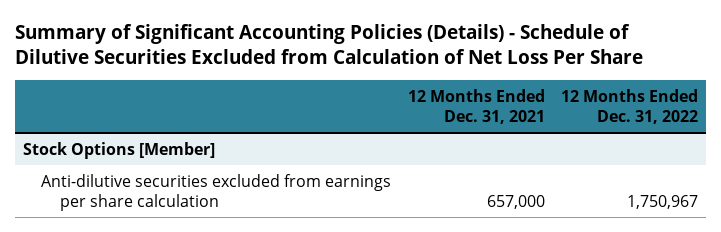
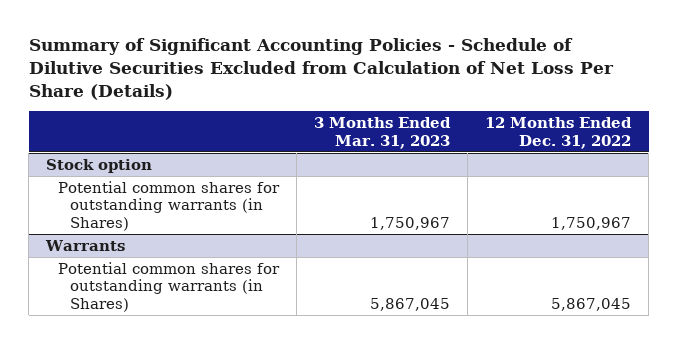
- Summary of Significant Accounting Policies (Details) - Schedule of Dilutive Securities Excluded from Calculation of Net Loss Per Share
+ Summary of Significant Accounting Policies - Schedule of Dilutive Securities Excluded from Calculation of Net Loss Per Share (Details)
- | 12 Months Ended Dec. 31, 2021 | 12 Months Ended Dec. 31, 2022
+ | 3 Months Ended Mar. 31, 2023 | 12 Months Ended Dec. 31, 2022
- Stock Options [Member]
- Anti-dilutive securities excluded from earnings per share calculation | 657,000 | 1,750,967
+ Stock option
+ Potential common shares for outstanding warrants (in Shares) | 1,750,967 | 1,750,967
+ Warrants
+ Potential common shares for outstanding warrants (in Shares) | 5,867,045 | 5,867,045

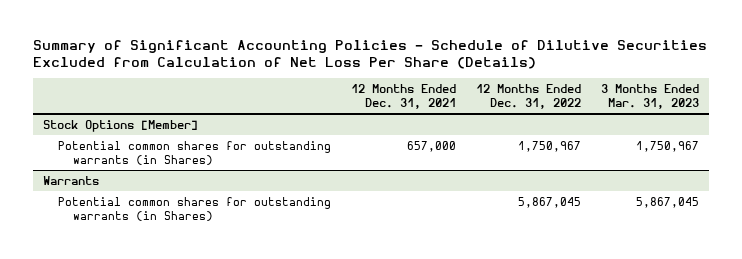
- | 3 Months Ended Mar. 31, 2023 | 12 Months Ended Dec. 31, 2022
+ | 12 Months Ended Dec. 31, 2021 | 12 Months Ended Dec. 31, 2022 | 3 Months Ended Mar. 31, 2023
- Stock option
+ Stock Options [Member]

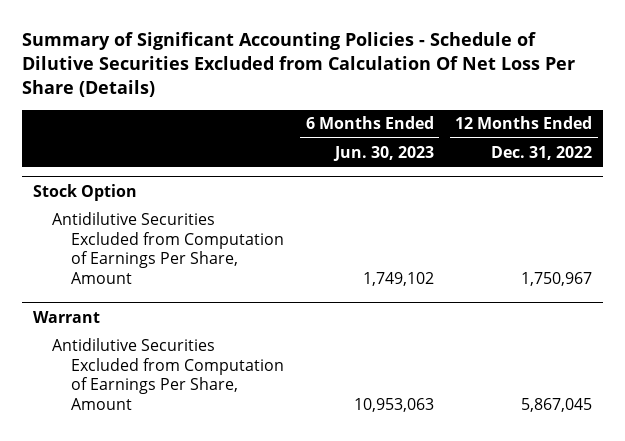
- Summary of Significant Accounting Policies - Schedule of Dilutive Securities Excluded from Calculation of Net Loss Per Share (Details)
+ Summary of Significant Accounting Policies - Schedule of Dilutive Securities Excluded from Calculation Of Net Loss Per Share (Details)
- | 12 Months Ended Dec. 31, 2021 | 12 Months Ended Dec. 31, 2022 | 3 Months Ended Mar. 31, 2023
+ | 6 Months Ended Jun. 30, 2023 | 12 Months Ended Dec. 31, 2022
- Stock Options [Member]
- Potential common shares for outstanding warrants (in Shares) | 657,000 | 1,750,967 | 1,750,967
- Warrants
- Potential common shares for outstanding warrants (in Shares) | | 5,867,045 | 5,867,045
+ Stock Option
+ Antidilutive Securities Excluded from Computation of Earnings Per Share, Amount | 1,749,102 | 1,750,967
+ Warrant
+ Antidilutive Securities Excluded from Computation of Earnings Per Share, Amount | 10,953,063 | 5,867,045

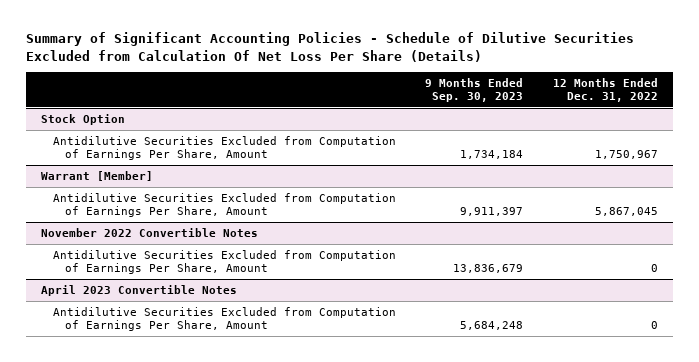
- | 6 Months Ended Jun. 30, 2023 | 12 Months Ended Dec. 31, 2022
+ | 9 Months Ended Sep. 30, 2023 | 12 Months Ended Dec. 31, 2022
- Warrant
+ Warrant [Member]
+ November 2022 Convertible Notes
+ Antidilutive Securities Excluded from Computation of Earnings Per Share, Amount | 13,836,679 | 0
+ April 2023 Convertible Notes
+ Antidilutive Securities Excluded from Computation of Earnings Per Share, Amount | 5,684,248 | 0

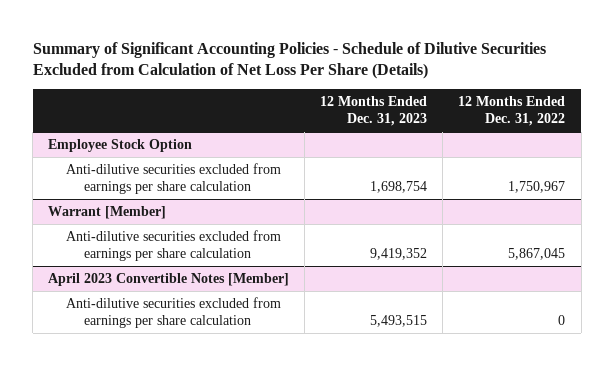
- Summary of Significant Accounting Policies - Schedule of Dilutive Securities Excluded from Calculation Of Net Loss Per Share (Details)
+ Summary of Significant Accounting Policies - Schedule of Dilutive Securities Excluded from Calculation of Net Loss Per Share (Details)
- | 9 Months Ended Sep. 30, 2023 | 12 Months Ended Dec. 31, 2022
+ | 12 Months Ended Dec. 31, 2023 | 12 Months Ended Dec. 31, 2022
- Stock Option
- Antidilutive Securities Excluded from Computation of Earnings Per Share, Amount | 1,734,184 | 1,750,967
+ Employee Stock Option
+ Anti-dilutive securities excluded from earnings per share calculation | 1,698,754 | 1,750,967
@ Warrant [Member]
- Antidilutive Securities Excluded from Computation of Earnings Per Share, Amount | 9,911,397 | 5,867,045
- November 2022 Convertible Notes
- Antidilutive Securities Excluded from Computation of Earnings Per Share, Amount | 13,836,679 | 0
- April 2023 Convertible Notes
- Antidilutive Securities Excluded from Computation of Earnings Per Share, Amount | 5,684,248 | 0
@ Warrant [Member]
+ Anti-dilutive securities excluded from earnings per share calculation | 9,419,352 | 5,867,045
+ April 2023 Convertible Notes [Member]
+ Anti-dilutive securities excluded from earnings per share calculation | 5,493,515 | 0

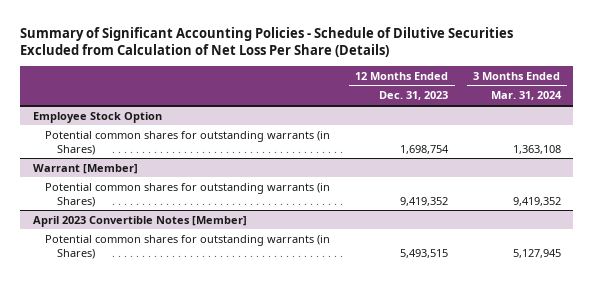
- | 12 Months Ended Dec. 31, 2023 | 12 Months Ended Dec. 31, 2022
+ | 12 Months Ended Dec. 31, 2023 | 3 Months Ended Mar. 31, 2024
@ Employee Stock Option
- Anti-dilutive securities excluded from earnings per share calculation | 1,698,754 | 1,750,967
+ Potential common shares for outstanding warrants (in Shares) | 1,698,754 | 1,363,108
@ Warrant [Member]
- Anti-dilutive securities excluded from earnings per share calculation | 9,419,352 | 5,867,045
+ Potential common shares for outstanding warrants (in Shares) | 9,419,352 | 9,419,352
@ April 2023 Convertible Notes [Member]
- Anti-dilutive securities excluded from earnings per share calculation | 5,493,515 | 0
+ Potential common shares for outstanding warrants (in Shares) | 5,493,515 | 5,127,945

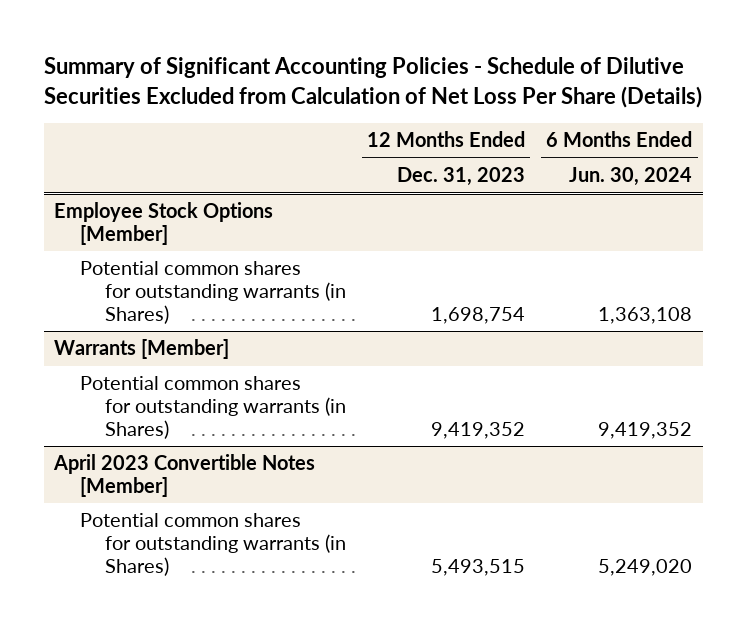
- | 12 Months Ended Dec. 31, 2023 | 3 Months Ended Mar. 31, 2024
+ | 12 Months Ended Dec. 31, 2023 | 6 Months Ended Jun. 30, 2024
- Employee Stock Option
+ Employee Stock Options [Member]
- Warrant [Member]
+ Warrants [Member]

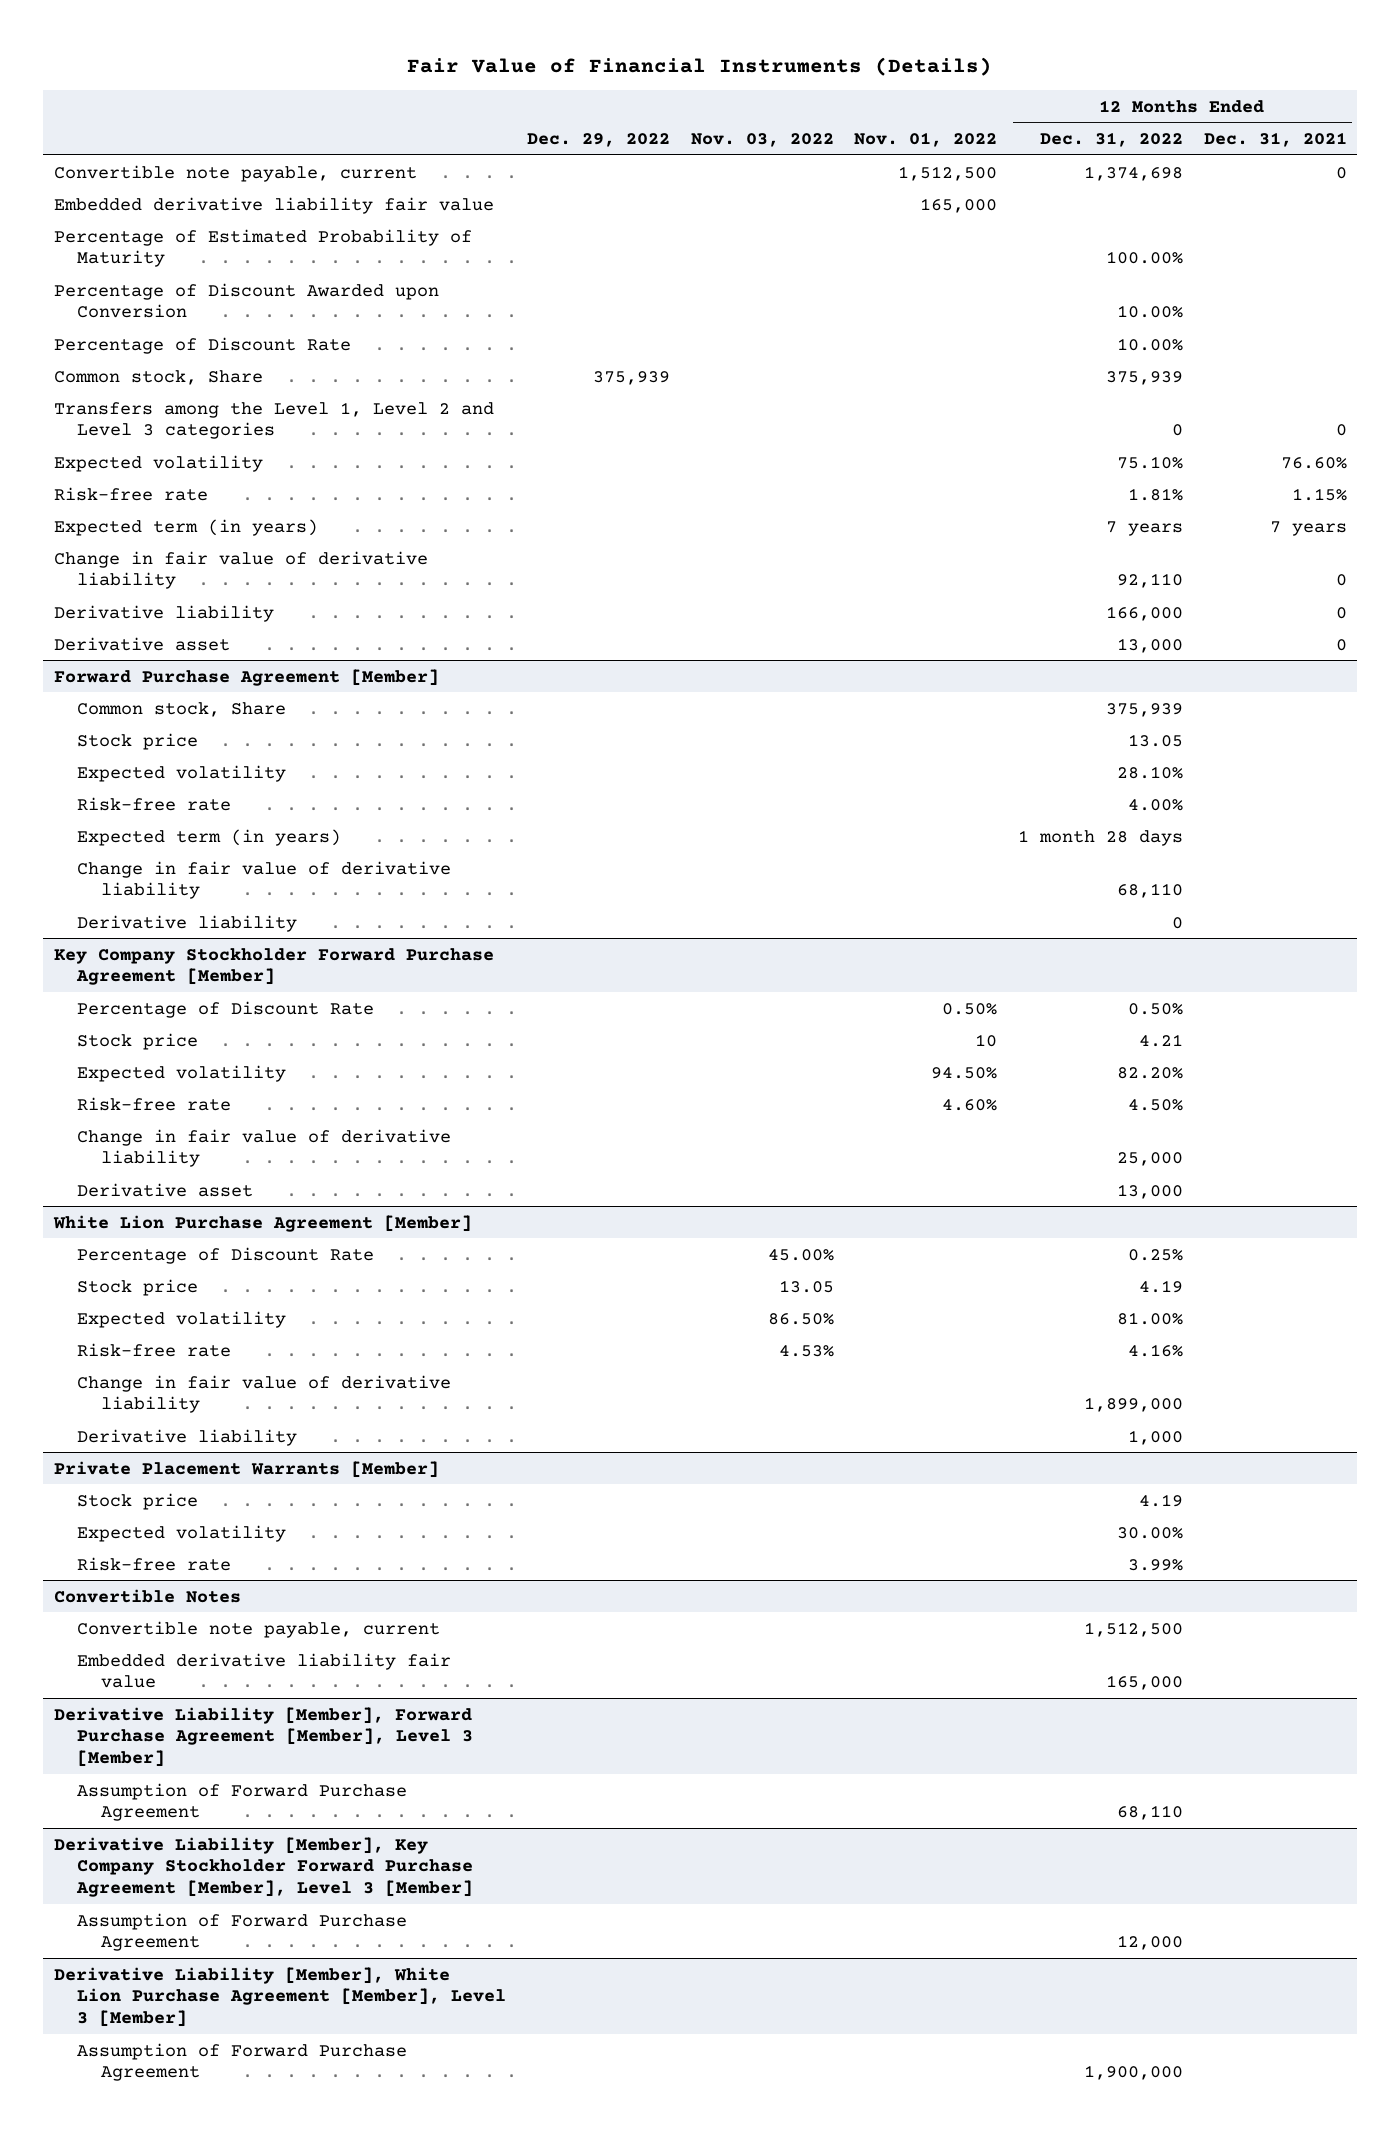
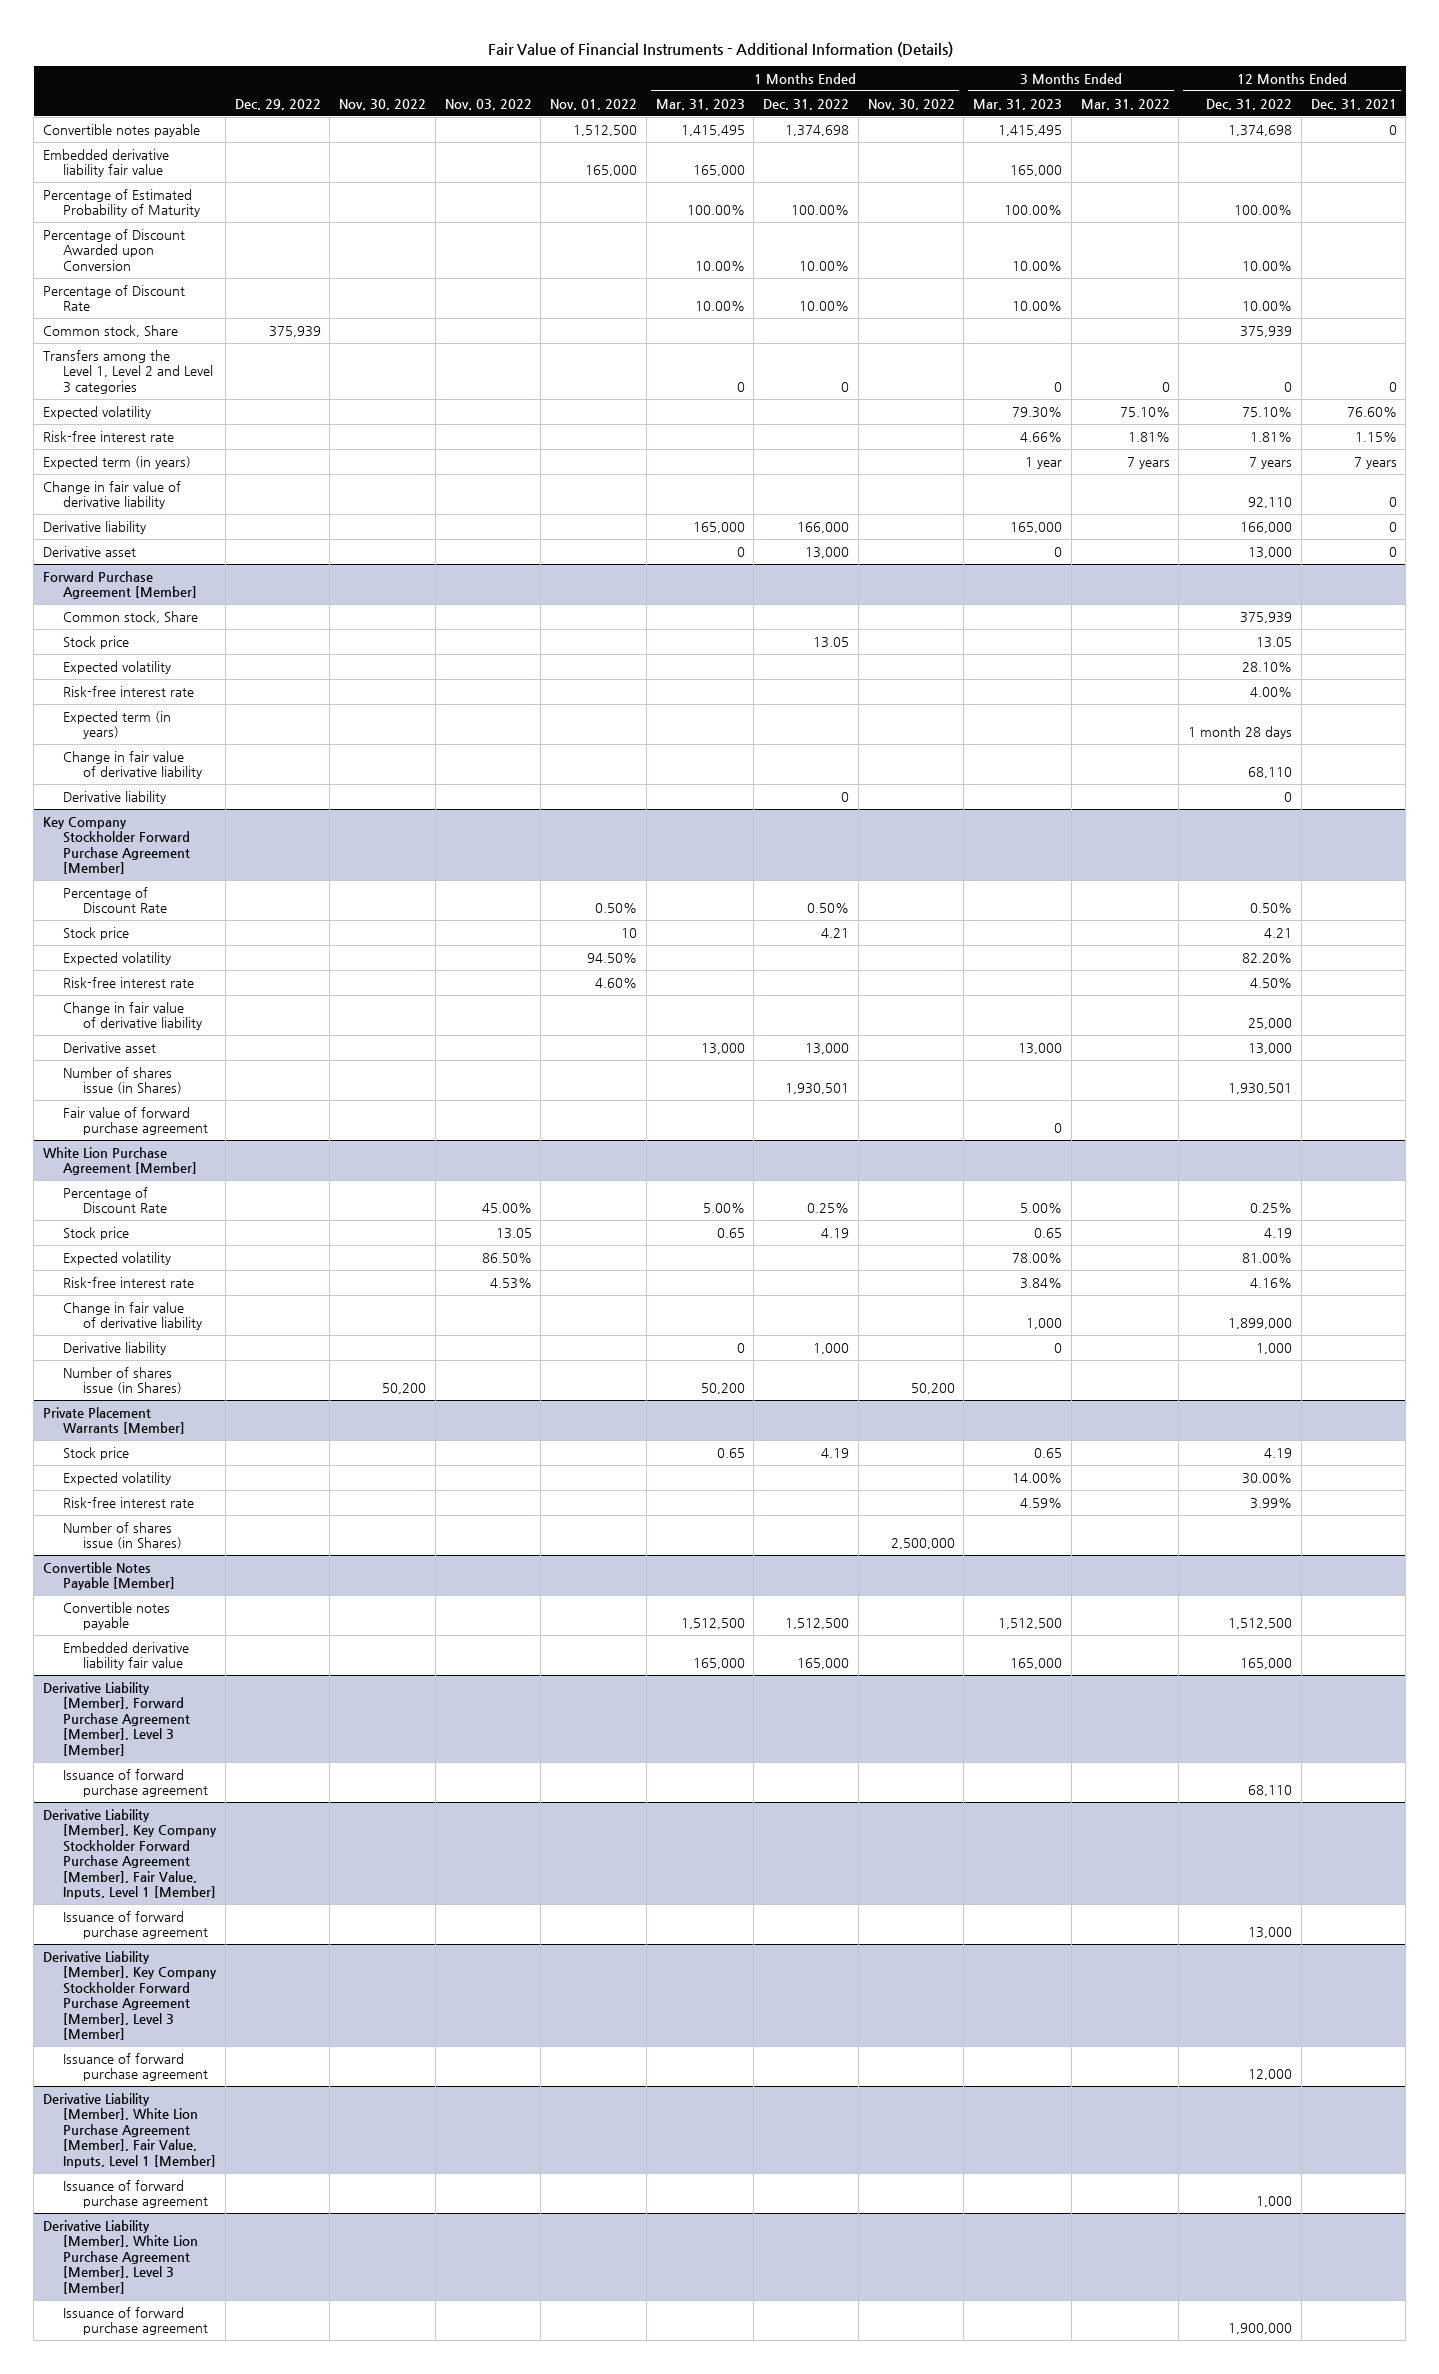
- Fair Value of Financial Instruments (Details)
+ Fair Value of Financial Instruments - Additional Information (Details)
- | Dec. 29, 2022 | Nov. 03, 2022 | Nov. 01, 2022 | 12 Months Ended Dec. 31, 2022 | 12 Months Ended Dec. 31, 2021
+ | Dec. 29, 2022 | Nov. 30, 2022 | Nov. 03, 2022 | Nov. 01, 2022 | 1 Months Ended Mar. 31, 2023 | 1 Months Ended Dec. 31, 2022 | 1 Months Ended Nov. 30, 2022 | 3 Months Ended Mar. 31, 2023 | 3 Months Ended Mar. 31, 2022 | 12 Months Ended Dec. 31, 2022 | 12 Months Ended Dec. 31, 2021
- Convertible note payable, current | | | 1,512,500 | 1,374,698 | 0
+ Convertible notes payable | | | | 1,512,500 | 1,415,495 | 1,374,698 | | 1,415,495 | | 1,374,698 | 0
- Risk-free rate | | | | 1.81% | 1.15%
+ Risk-free interest rate | | | | | | | | 4.66% | 1.81% | 1.81% | 1.15%
@ Forward Purchase Agreement [Member]
- Risk-free rate | | | | 4.00% |
+ Risk-free interest rate | | | | | | | | | | 4.00% |
@ Key Company Stockholder Forward Purchase Agreement [Member]
- Risk-free rate | | | 4.60% | 4.50% |
+ Risk-free interest rate | | | | 4.60% | | | | | | 4.50% |
+ Number of shares issue (in Shares) | | | | | | 1,930,501 | | | | 1,930,501 |
+ Fair value of forward purchase agreement | | | | | | | | 0 | | |
@ White Lion Purchase Agreement [Member]
- Risk-free rate | | 4.53% | | 4.16% |
+ Risk-free interest rate | | | 4.53% | | | | | 3.84% | | 4.16% |
+ Number of shares issue (in Shares) | | 50,200 | | | 50,200 | | 50,200 | | | |
@ Private Placement Warrants [Member]
- Risk-free rate | | | | 3.99% |
- Convertible Notes
- Convertible note payable, current | | | | 1,512,500 |
@ Private Placement Warrants [Member]
+ Risk-free interest rate | | | | | | | | 4.59% | | 3.99% |
+ Number of shares issue (in Shares) | | | | | | | 2,500,000 | | | |
+ Convertible Notes Payable [Member]
+ Convertible notes payable | | | | | 1,512,500 | 1,512,500 | | 1,512,500 | | 1,512,500 |
@ Derivative Liability [Member], Forward Purchase Agreement [Member], Level 3 [Member]
- Assumption of Forward Purchase Agreement | | | | 68,110 |
+ Issuance of forward purchase agreement | | | | | | | | | | 68,110 |
+ Derivative Liability [Member], Key Company Stockholder Forward Purchase Agreement [Member], Fair Value, Inputs, Level 1 [Member]
+ Issuance of forward purchase agreement | | | | | | | | | | 13,000 |
@ Derivative Liability [Member], Key Company Stockholder Forward Purchase Agreement [Member], Level 3 [Member]
- Assumption of Forward Purchase Agreement | | | | 12,000 |
+ Issuance of forward purchase agreement | | | | | | | | | | 12,000 |
+ Derivative Liability [Member], White Lion Purchase Agreement [Member], Fair Value, Inputs, Level 1 [Member]
+ Issuance of forward purchase agreement | | | | | | | | | | 1,000 |
@ Derivative Liability [Member], White Lion Purchase Agreement [Member], Level 3 [Member]
- Assumption of Forward Purchase Agreement | | | | 1,900,000 |
+ Issuance of forward purchase agreement | | | | | | | | | | 1,900,000 |

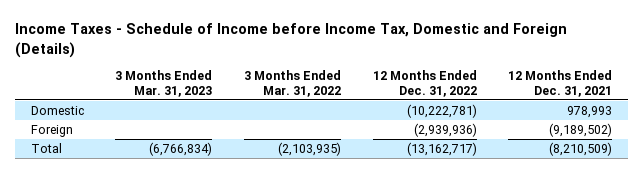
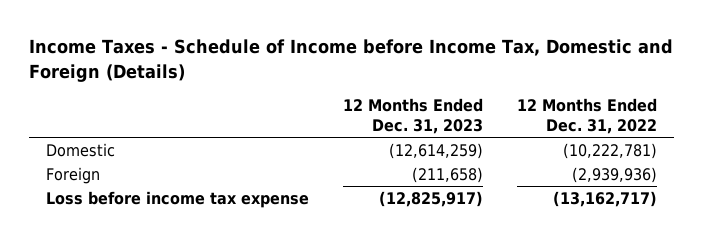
- | 3 Months Ended Mar. 31, 2023 | 3 Months Ended Mar. 31, 2022 | 12 Months Ended Dec. 31, 2022 | 12 Months Ended Dec. 31, 2021
+ | 12 Months Ended Dec. 31, 2023 | 12 Months Ended Dec. 31, 2022
- Total | (6,766,834) | (2,103,935) | (13,162,717) | (8,210,509)
+ Loss before income tax expense | (12,825,917) | (13,162,717)

